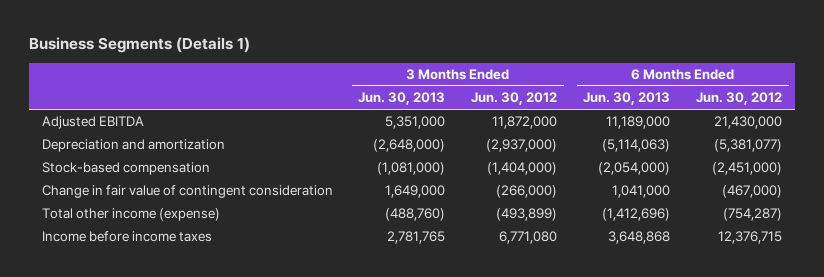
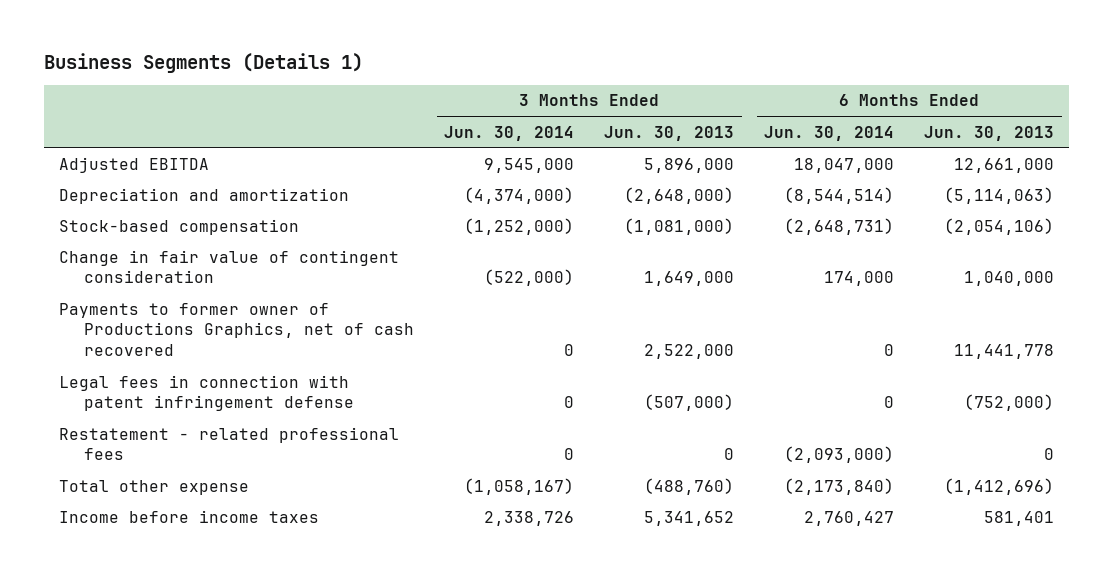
- | 3 Months Ended Jun. 30, 2013 | 3 Months Ended Jun. 30, 2012 | 6 Months Ended Jun. 30, 2013 | 6 Months Ended Jun. 30, 2012
+ | 3 Months Ended Jun. 30, 2014 | 3 Months Ended Jun. 30, 2013 | 6 Months Ended Jun. 30, 2014 | 6 Months Ended Jun. 30, 2013
- Adjusted EBITDA | 5,351,000 | 11,872,000 | 11,189,000 | 21,430,000
+ Adjusted EBITDA | 9,545,000 | 5,896,000 | 18,047,000 | 12,661,000
- Stock-based compensation | (1,081,000) | (1,404,000) | (2,054,000) | (2,451,000)
- Change in fair value of contingent consideration | 1,649,000 | (266,000) | 1,041,000 | (467,000)
- Total other income (expense) | (488,760) | (493,899) | (1,412,696) | (754,287)
- Income before income taxes | 2,781,765 | 6,771,080 | 3,648,868 | 12,376,715
+ Stock-based compensation | (1,252,000) | (1,081,000) | (2,648,731) | (2,054,106)
+ Change in fair value of contingent consideration | (522,000) | 1,649,000 | 174,000 | 1,040,000
+ Payments to former owner of Productions Graphics, net of cash recovered | 0 | 2,522,000 | 0 | 11,441,778
+ Legal fees in connection with patent infringement defense | 0 | (507,000) | 0 | (752,000)
+ Restatement - related professional fees | 0 | 0 | (2,093,000) | 0
+ Total other expense | (1,058,167) | (488,760) | (2,173,840) | (1,412,696)
+ Income before income taxes | 2,338,726 | 5,341,652 | 2,760,427 | 581,401

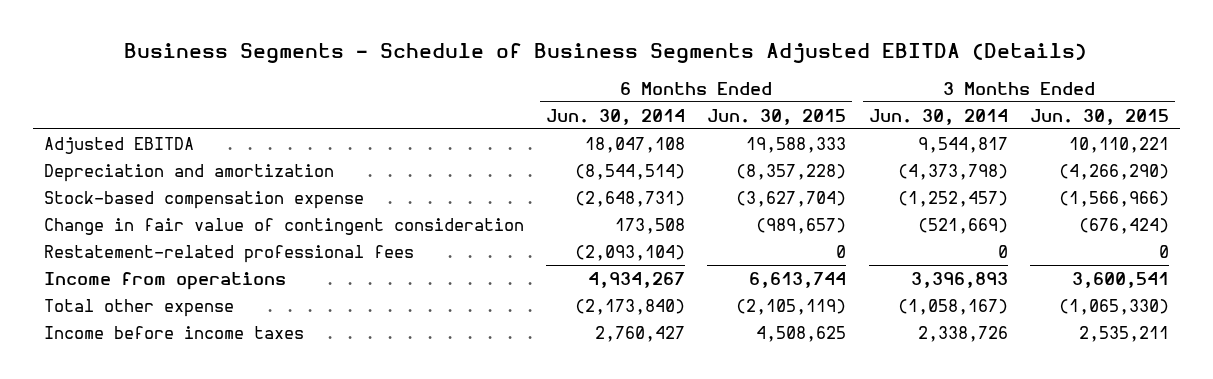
- Business Segments (Details 1)
+ Business Segments - Schedule of Business Segments Adjusted EBITDA (Details)
- | 3 Months Ended Jun. 30, 2014 | 3 Months Ended Jun. 30, 2013 | 6 Months Ended Jun. 30, 2014 | 6 Months Ended Jun. 30, 2013
+ | 6 Months Ended Jun. 30, 2014 | 6 Months Ended Jun. 30, 2015 | 3 Months Ended Jun. 30, 2014 | 3 Months Ended Jun. 30, 2015
- Adjusted EBITDA | 9,545,000 | 5,896,000 | 18,047,000 | 12,661,000
- Depreciation and amortization | (4,374,000) | (2,648,000) | (8,544,514) | (5,114,063)
- Stock-based compensation | (1,252,000) | (1,081,000) | (2,648,731) | (2,054,106)
- Change in fair value of contingent consideration | (522,000) | 1,649,000 | 174,000 | 1,040,000
- Payments to former owner of Productions Graphics, net of cash recovered | 0 | 2,522,000 | 0 | 11,441,778
- Legal fees in connection with patent infringement defense | 0 | (507,000) | 0 | (752,000)
- Restatement - related professional fees | 0 | 0 | (2,093,000) | 0
+ Adjusted EBITDA | 18,047,108 | 19,588,333 | 9,544,817 | 10,110,221
+ Depreciation and amortization | (8,544,514) | (8,357,228) | (4,373,798) | (4,266,290)
+ Stock-based compensation expense | (2,648,731) | (3,627,704) | (1,252,457) | (1,566,966)
+ Change in fair value of contingent consideration | 173,508 | (989,657) | (521,669) | (676,424)
+ Restatement-related professional fees | (2,093,104) | 0 | 0 | 0
+ Income from operations | 4,934,267 | 6,613,744 | 3,396,893 | 3,600,541

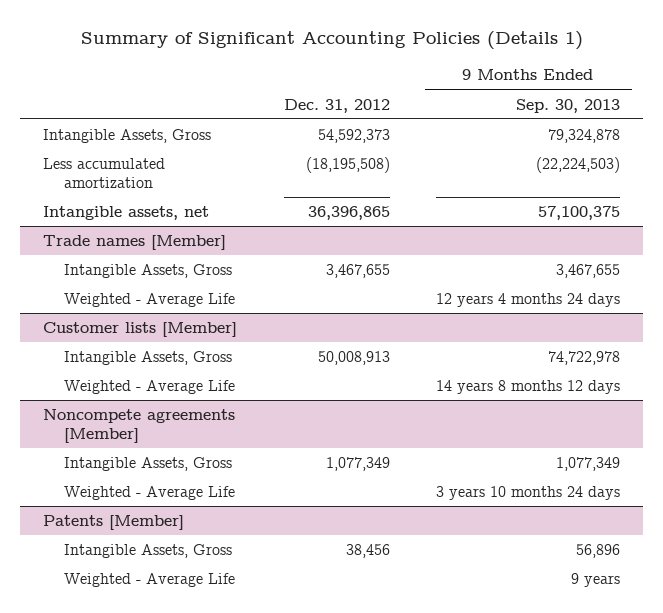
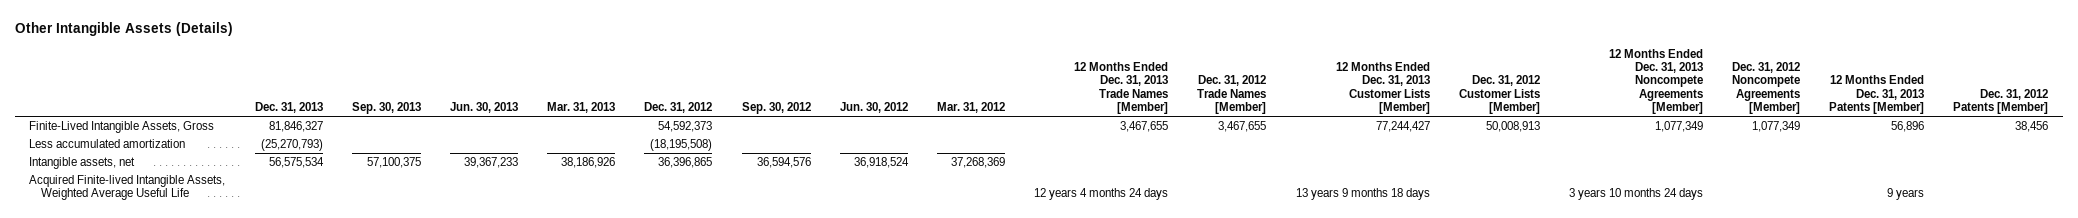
- Summary of Significant Accounting Policies (Details 1)
+ Other Intangible Assets (Details)
- | Dec. 31, 2012 | 9 Months Ended Sep. 30, 2013
+ | Dec. 31, 2013 | Sep. 30, 2013 | Jun. 30, 2013 | Mar. 31, 2013 | Dec. 31, 2012 | Sep. 30, 2012 | Jun. 30, 2012 | Mar. 31, 2012 | 12 Months Ended Dec. 31, 2013 Trade Names [Member] | Dec. 31, 2012 Trade Names [Member] | 12 Months Ended Dec. 31, 2013 Customer Lists [Member] | Dec. 31, 2012 Customer Lists [Member] | 12 Months Ended Dec. 31, 2013 Noncompete Agreements [Member] | Dec. 31, 2012 Noncompete Agreements [Member] | 12 Months Ended Dec. 31, 2013 Patents [Member] | Dec. 31, 2012 Patents [Member]
- Intangible Assets, Gross | 54,592,373 | 79,324,878
+ Finite-Lived Intangible Assets, Gross | 81,846,327 | | | | 54,592,373 | | | | 3,467,655 | 3,467,655 | 77,244,427 | 50,008,913 | 1,077,349 | 1,077,349 | 56,896 | 38,456
- Trade names [Member]
- Intangible Assets, Gross | 3,467,655 | 3,467,655
- Weighted - Average Life | | 12 years 4 months 24 days
- Customer lists [Member]
- Intangible Assets, Gross | 50,008,913 | 74,722,978
- Weighted - Average Life | | 14 years 8 months 12 days
- Noncompete agreements [Member]
- Intangible Assets, Gross | 1,077,349 | 1,077,349
- Weighted - Average Life | | 3 years 10 months 24 days
- Patents [Member]
- Intangible Assets, Gross | 38,456 | 56,896
- Weighted - Average Life | | 9 years
+ Acquired Finite-lived Intangible Assets, Weighted Average Useful Life | | | | | | | | | 12 years 4 months 24 days | | 13 years 9 months 18 days | | 3 years 10 months 24 days | | 9 years |

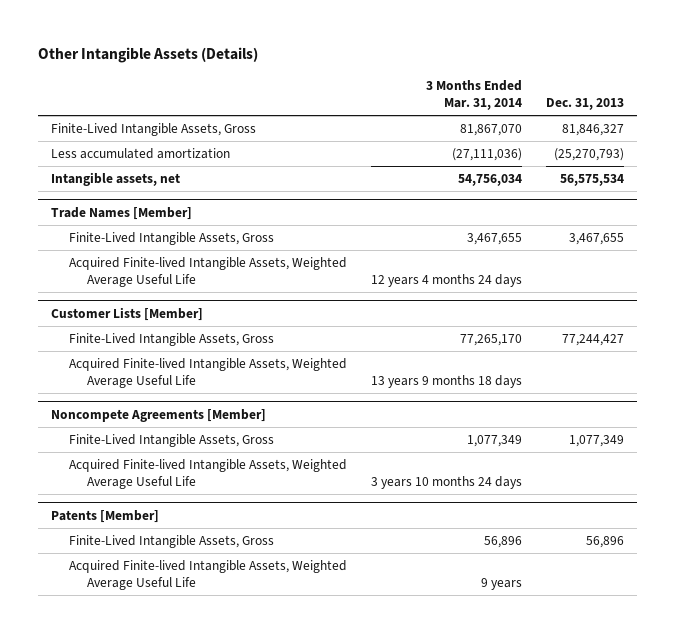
- | Dec. 31, 2013 | Sep. 30, 2013 | Jun. 30, 2013 | Mar. 31, 2013 | Dec. 31, 2012 | Sep. 30, 2012 | Jun. 30, 2012 | Mar. 31, 2012 | 12 Months Ended Dec. 31, 2013 Trade Names [Member] | Dec. 31, 2012 Trade Names [Member] | 12 Months Ended Dec. 31, 2013 Customer Lists [Member] | Dec. 31, 2012 Customer Lists [Member] | 12 Months Ended Dec. 31, 2013 Noncompete Agreements [Member] | Dec. 31, 2012 Noncompete Agreements [Member] | 12 Months Ended Dec. 31, 2013 Patents [Member] | Dec. 31, 2012 Patents [Member]
+ | 3 Months Ended Mar. 31, 2014 | Dec. 31, 2013
+ Trade Names [Member]
+ Finite-Lived Intangible Assets, Gross | 3,467,655 | 3,467,655
+ Customer Lists [Member]
+ Finite-Lived Intangible Assets, Gross | 77,265,170 | 77,244,427
+ Acquired Finite-lived Intangible Assets, Weighted Average Useful Life | 13 years 9 months 18 days |
+ Noncompete Agreements [Member]
+ Finite-Lived Intangible Assets, Gross | 1,077,349 | 1,077,349
+ Acquired Finite-lived Intangible Assets, Weighted Average Useful Life | 3 years 10 months 24 days |
+ Patents [Member]
+ Finite-Lived Intangible Assets, Gross | 56,896 | 56,896
+ Acquired Finite-lived Intangible Assets, Weighted Average Useful Life | 9 years |

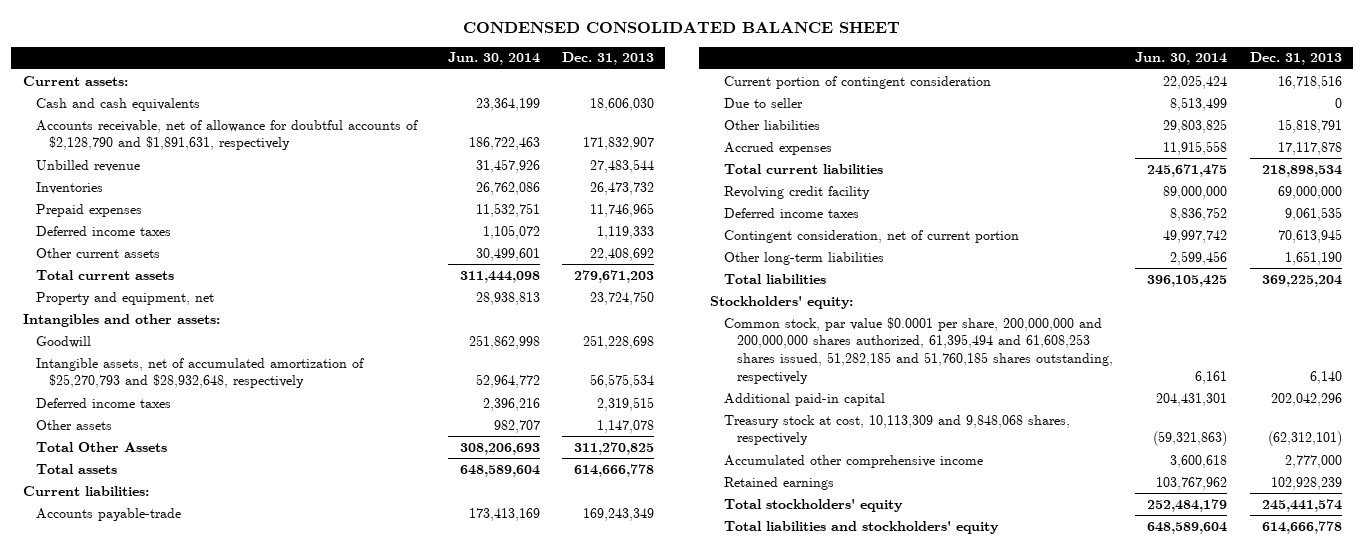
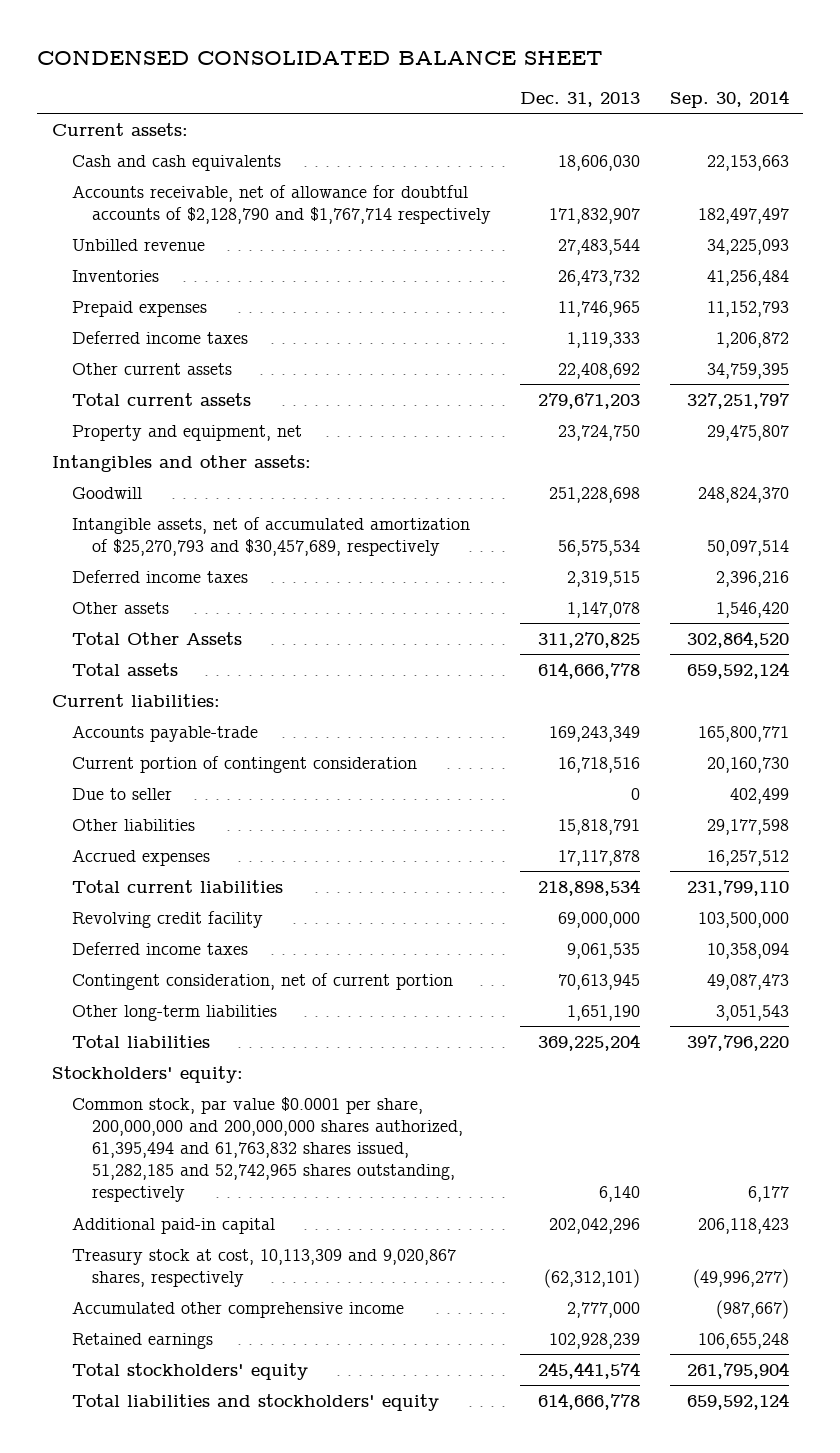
- | Jun. 30, 2014 | Dec. 31, 2013
+ | Dec. 31, 2013 | Sep. 30, 2014
- Accounts receivable, net of allowance for doubtful accounts of $2,128,790 and $1,891,631, respectively | 186,722,463 | 171,832,907
+ Accounts receivable, net of allowance for doubtful accounts of $2,128,790 and $1,767,714 respectively | 171,832,907 | 182,497,497
- Intangible assets, net of accumulated amortization of $25,270,793 and $28,932,648, respectively | 52,964,772 | 56,575,534
+ Intangible assets, net of accumulated amortization of $25,270,793 and $30,457,689, respectively | 56,575,534 | 50,097,514
- Common stock, par value $0.0001 per share, 200,000,000 and 200,000,000 shares authorized, 61,395,494 and 61,608,253 shares issued, 51,282,185 and 51,760,185 shares outstanding, respectively | 6,161 | 6,140
+ Common stock, par value $0.0001 per share, 200,000,000 and 200,000,000 shares authorized, 61,395,494 and 61,763,832 shares issued, 51,282,185 and 52,742,965 shares outstanding, respectively | 6,140 | 6,177
- Treasury stock at cost, 10,113,309 and 9,848,068 shares, respectively | (59,321,863) | (62,312,101)
+ Treasury stock at cost, 10,113,309 and 9,020,867 shares, respectively | (62,312,101) | (49,996,277)

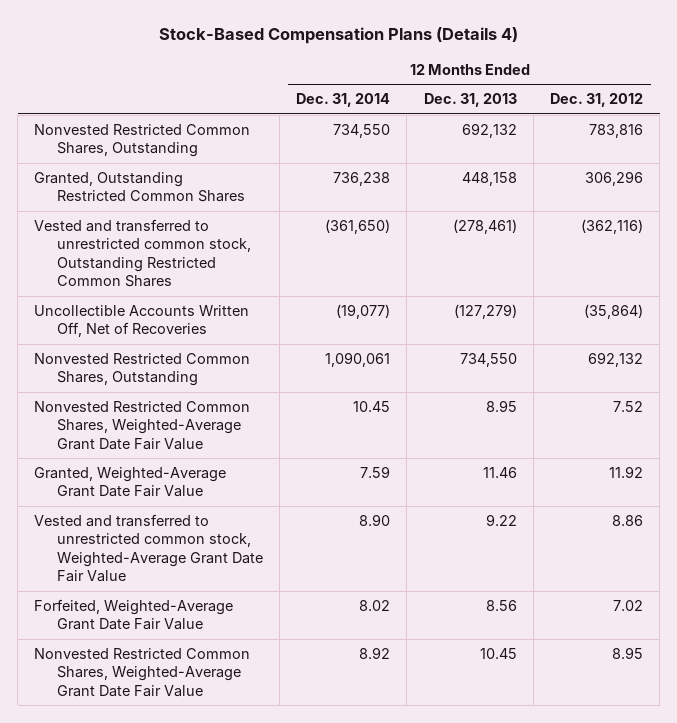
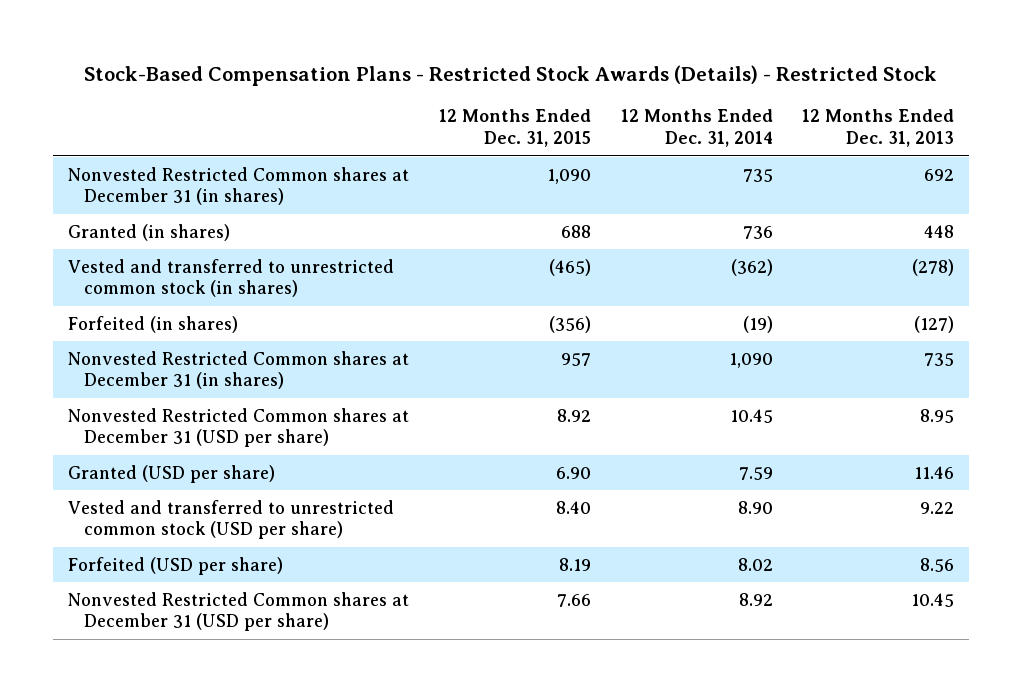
- Stock-Based Compensation Plans (Details 4)
+ Stock-Based Compensation Plans - Restricted Stock Awards (Details) - Restricted Stock
- | 12 Months Ended Dec. 31, 2014 | 12 Months Ended Dec. 31, 2013 | 12 Months Ended Dec. 31, 2012
+ | 12 Months Ended Dec. 31, 2015 | 12 Months Ended Dec. 31, 2014 | 12 Months Ended Dec. 31, 2013
- Nonvested Restricted Common Shares, Outstanding | 734,550 | 692,132 | 783,816
- Granted, Outstanding Restricted Common Shares | 736,238 | 448,158 | 306,296
- Vested and transferred to unrestricted common stock, Outstanding Restricted Common Shares | (361,650) | (278,461) | (362,116)
- Uncollectible Accounts Written Off, Net of Recoveries | (19,077) | (127,279) | (35,864)
- Nonvested Restricted Common Shares, Outstanding | 1,090,061 | 734,550 | 692,132
- Nonvested Restricted Common Shares, Weighted-Average Grant Date Fair Value | 10.45 | 8.95 | 7.52
- Granted, Weighted-Average Grant Date Fair Value | 7.59 | 11.46 | 11.92
- Vested and transferred to unrestricted common stock, Weighted-Average Grant Date Fair Value | 8.90 | 9.22 | 8.86
- Forfeited, Weighted-Average Grant Date Fair Value | 8.02 | 8.56 | 7.02
- Nonvested Restricted Common Shares, Weighted-Average Grant Date Fair Value | 8.92 | 10.45 | 8.95
+ Nonvested Restricted Common shares at December 31 (in shares) | 1,090 | 735 | 692
+ Granted (in shares) | 688 | 736 | 448
+ Vested and transferred to unrestricted common stock (in shares) | (465) | (362) | (278)
+ Forfeited (in shares) | (356) | (19) | (127)
+ Nonvested Restricted Common shares at December 31 (in shares) | 957 | 1,090 | 735
+ Nonvested Restricted Common shares at December 31 (USD per share) | 8.92 | 10.45 | 8.95
+ Granted (USD per share) | 6.90 | 7.59 | 11.46
+ Vested and transferred to unrestricted common stock (USD per share) | 8.40 | 8.90 | 9.22
+ Forfeited (USD per share) | 8.19 | 8.02 | 8.56
+ Nonvested Restricted Common shares at December 31 (USD per share) | 7.66 | 8.92 | 10.45

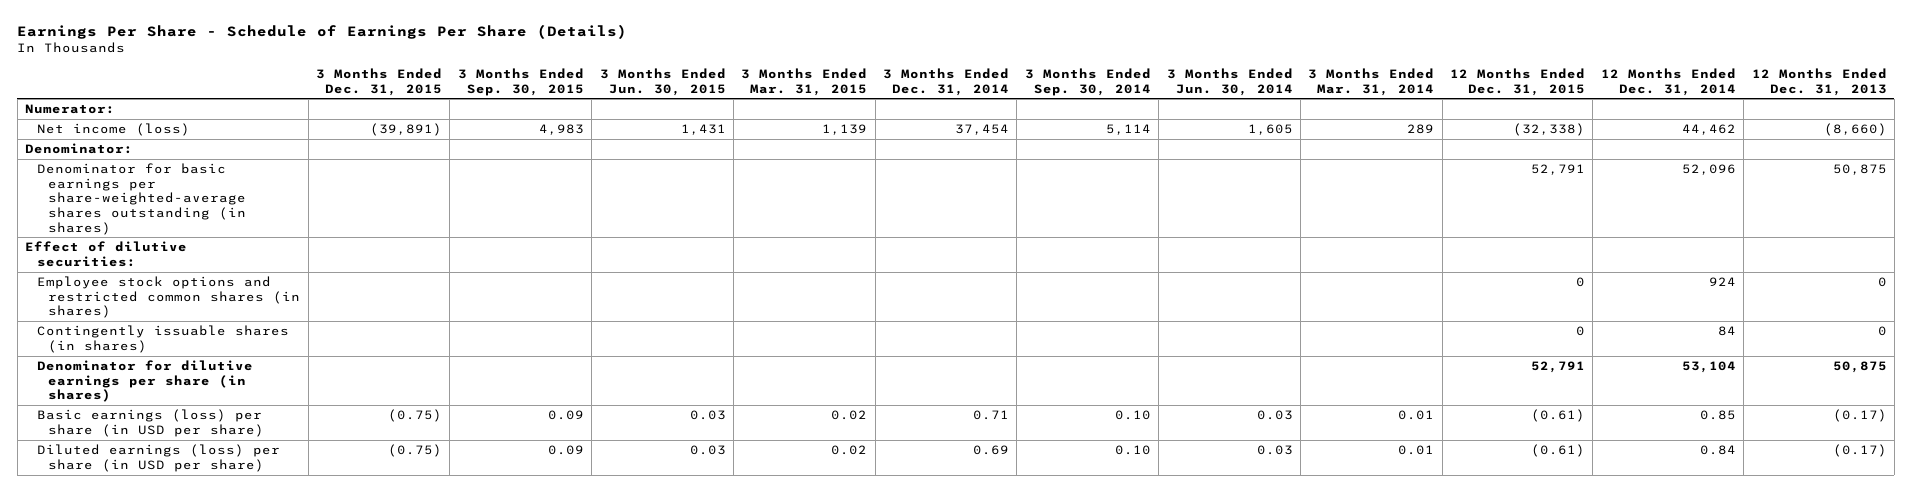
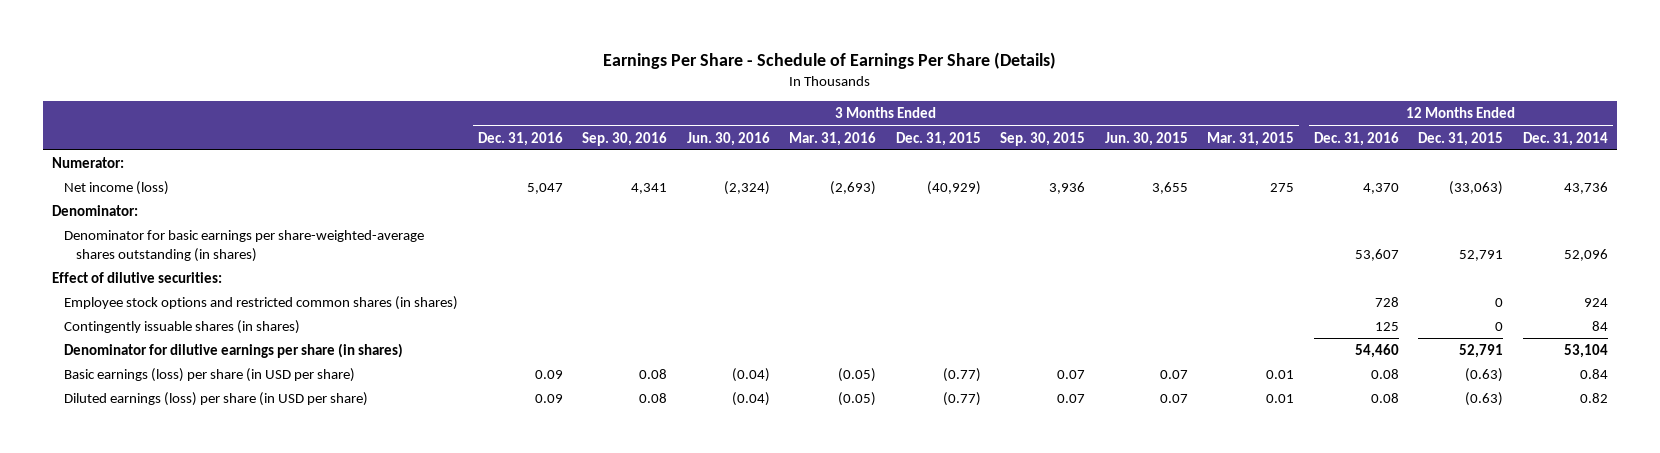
- | 3 Months Ended Dec. 31, 2015 | 3 Months Ended Sep. 30, 2015 | 3 Months Ended Jun. 30, 2015 | 3 Months Ended Mar. 31, 2015 | 3 Months Ended Dec. 31, 2014 | 3 Months Ended Sep. 30, 2014 | 3 Months Ended Jun. 30, 2014 | 3 Months Ended Mar. 31, 2014 | 12 Months Ended Dec. 31, 2015 | 12 Months Ended Dec. 31, 2014 | 12 Months Ended Dec. 31, 2013
+ | 3 Months Ended Dec. 31, 2016 | 3 Months Ended Sep. 30, 2016 | 3 Months Ended Jun. 30, 2016 | 3 Months Ended Mar. 31, 2016 | 3 Months Ended Dec. 31, 2015 | 3 Months Ended Sep. 30, 2015 | 3 Months Ended Jun. 30, 2015 | 3 Months Ended Mar. 31, 2015 | 12 Months Ended Dec. 31, 2016 | 12 Months Ended Dec. 31, 2015 | 12 Months Ended Dec. 31, 2014
- Net income (loss) | (39,891) | 4,983 | 1,431 | 1,139 | 37,454 | 5,114 | 1,605 | 289 | (32,338) | 44,462 | (8,660)
+ Net income (loss) | 5,047 | 4,341 | (2,324) | (2,693) | (40,929) | 3,936 | 3,655 | 275 | 4,370 | (33,063) | 43,736
- Basic earnings (loss) per share (in USD per share) | (0.75) | 0.09 | 0.03 | 0.02 | 0.71 | 0.10 | 0.03 | 0.01 | (0.61) | 0.85 | (0.17)
- Diluted earnings (loss) per share (in USD per share) | (0.75) | 0.09 | 0.03 | 0.02 | 0.69 | 0.10 | 0.03 | 0.01 | (0.61) | 0.84 | (0.17)
+ Basic earnings (loss) per share (in USD per share) | 0.09 | 0.08 | (0.04) | (0.05) | (0.77) | 0.07 | 0.07 | 0.01 | 0.08 | (0.63) | 0.84
+ Diluted earnings (loss) per share (in USD per share) | 0.09 | 0.08 | (0.04) | (0.05) | (0.77) | 0.07 | 0.07 | 0.01 | 0.08 | (0.63) | 0.82

